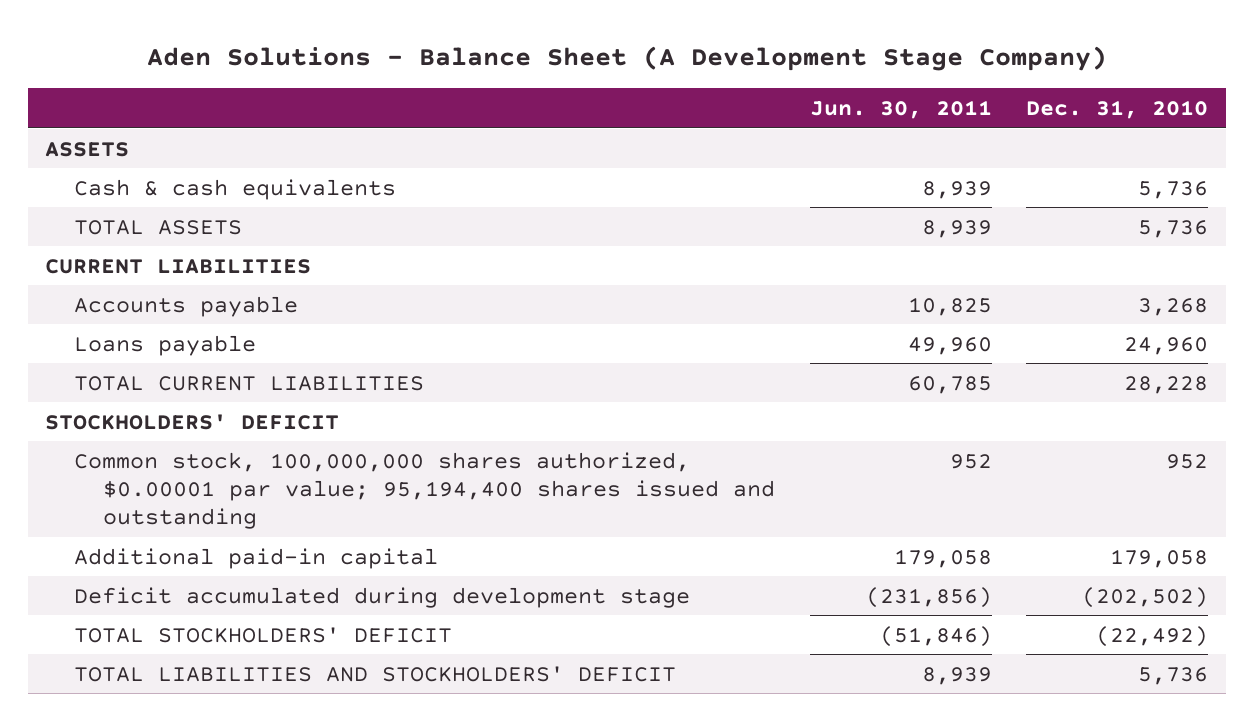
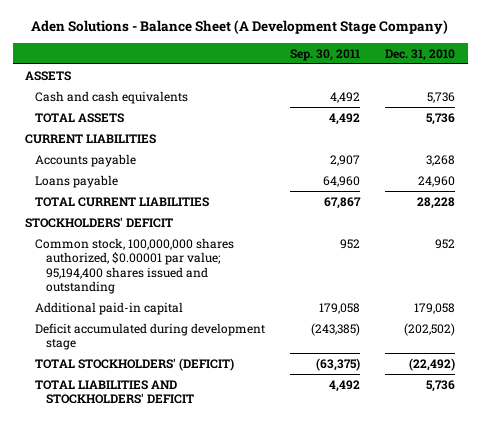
- | Jun. 30, 2011 | Dec. 31, 2010
+ | Sep. 30, 2011 | Dec. 31, 2010
- Cash & cash equivalents | 8,939 | 5,736
+ Cash and cash equivalents | 4,492 | 5,736
- TOTAL STOCKHOLDERS' DEFICIT | (51,846) | (22,492)
+ TOTAL STOCKHOLDERS' (DEFICIT) | (63,375) | (22,492)

